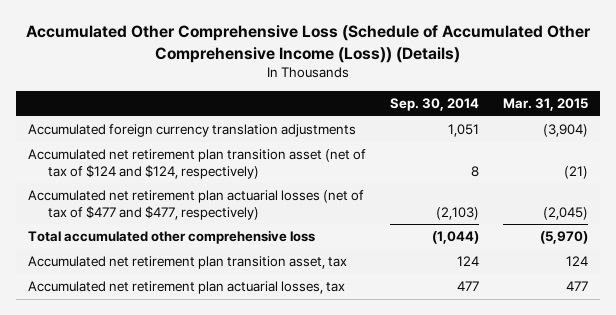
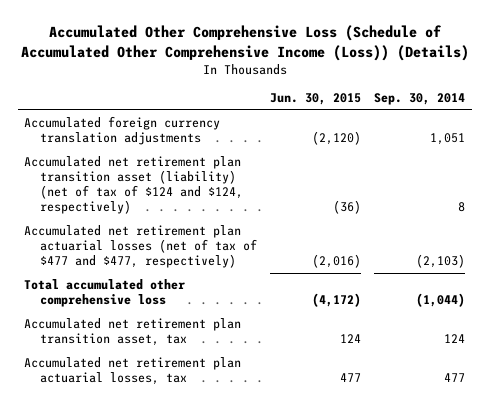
- | Sep. 30, 2014 | Mar. 31, 2015
+ | Jun. 30, 2015 | Sep. 30, 2014
- Accumulated net retirement plan transition asset (net of tax of $124 and $124, respectively) | 8 | (21)
+ Accumulated net retirement plan transition asset (liability) (net of tax of $124 and $124, respectively) | (36) | 8

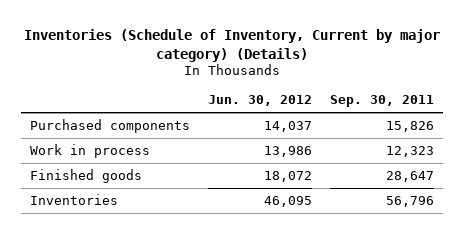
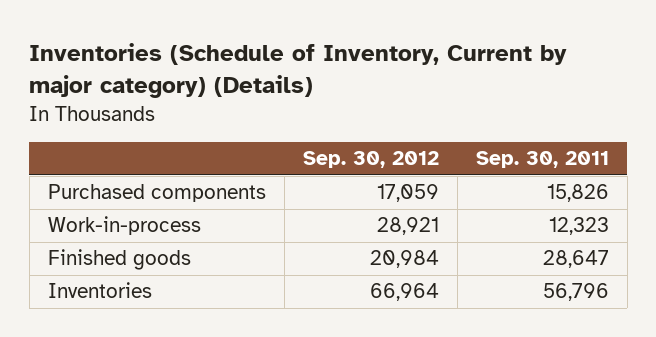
- | Jun. 30, 2012 | Sep. 30, 2011
+ | Sep. 30, 2012 | Sep. 30, 2011
- Work in process | 13,986 | 12,323
+ Work-in-process | 28,921 | 12,323

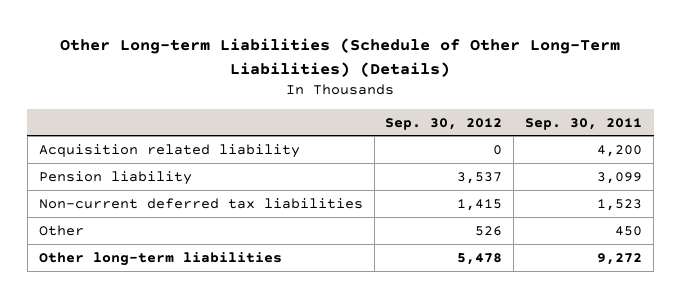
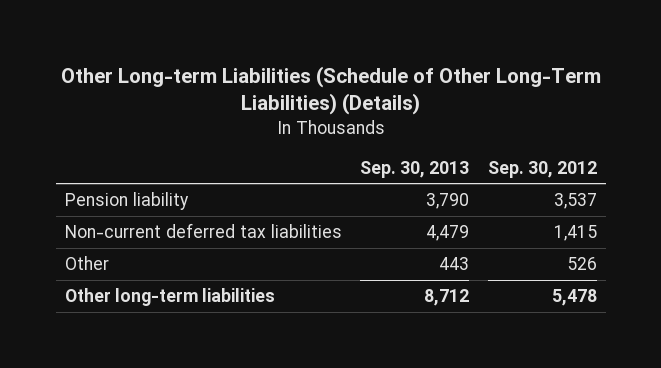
- | Sep. 30, 2012 | Sep. 30, 2011
+ | Sep. 30, 2013 | Sep. 30, 2012
- Acquisition related liability | 0 | 4,200

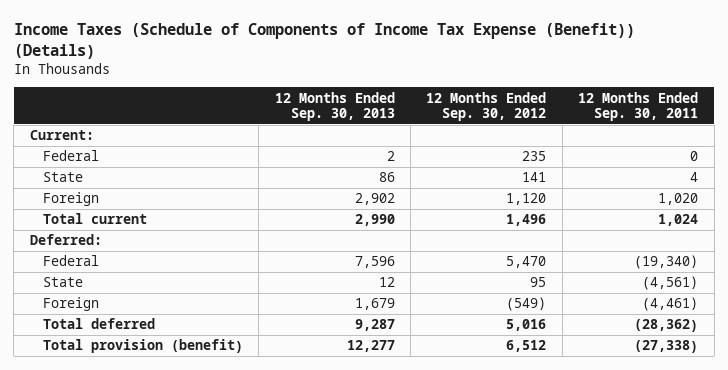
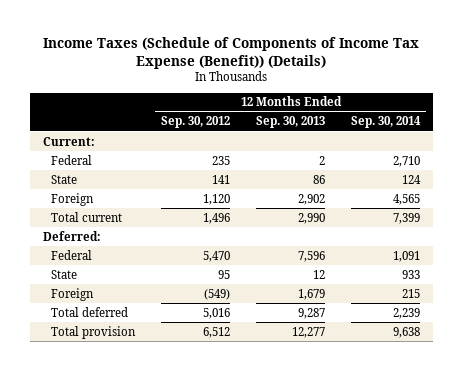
- | 12 Months Ended Sep. 30, 2013 | 12 Months Ended Sep. 30, 2012 | 12 Months Ended Sep. 30, 2011
+ | 12 Months Ended Sep. 30, 2012 | 12 Months Ended Sep. 30, 2013 | 12 Months Ended Sep. 30, 2014
- Total provision (benefit) | 12,277 | 6,512 | (27,338)
+ Total provision | 6,512 | 12,277 | 9,638

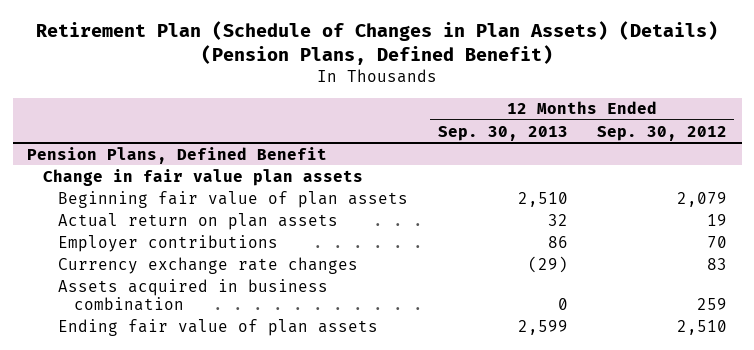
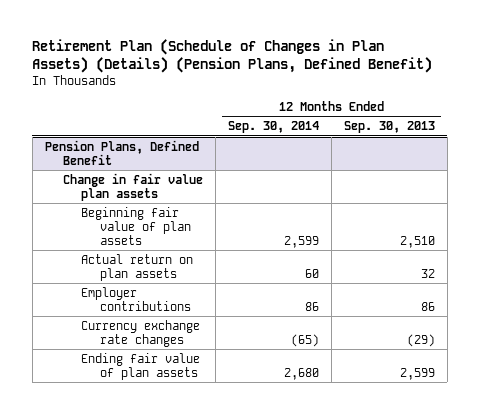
- | 12 Months Ended Sep. 30, 2013 | 12 Months Ended Sep. 30, 2012
+ | 12 Months Ended Sep. 30, 2014 | 12 Months Ended Sep. 30, 2013
@ Pension Plans, Defined Benefit
- Assets acquired in business combination | 0 | 259

